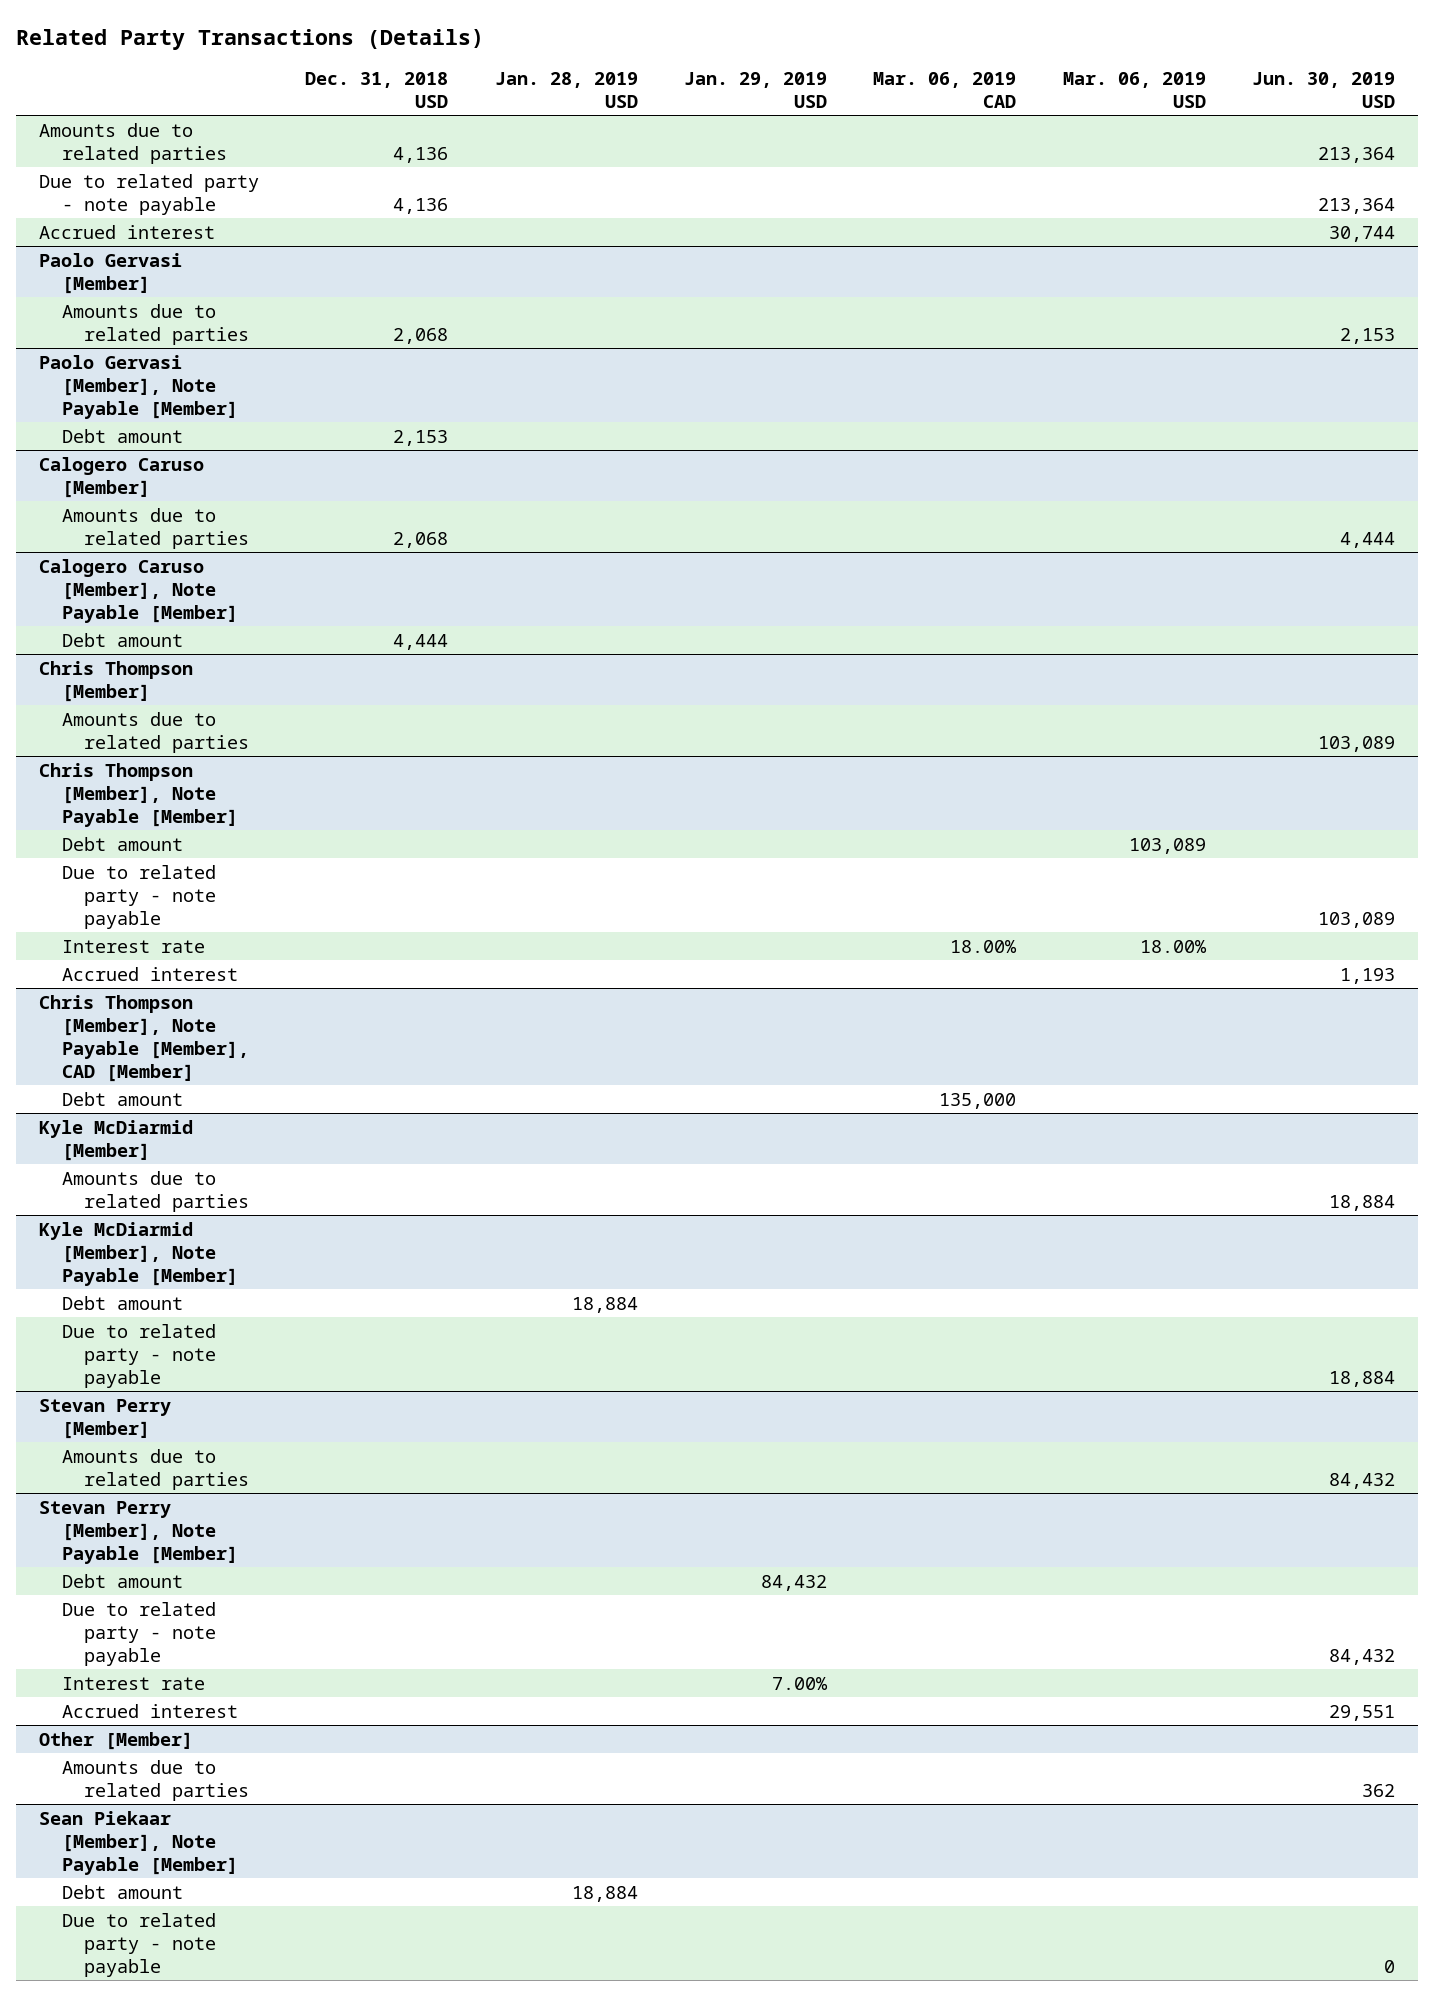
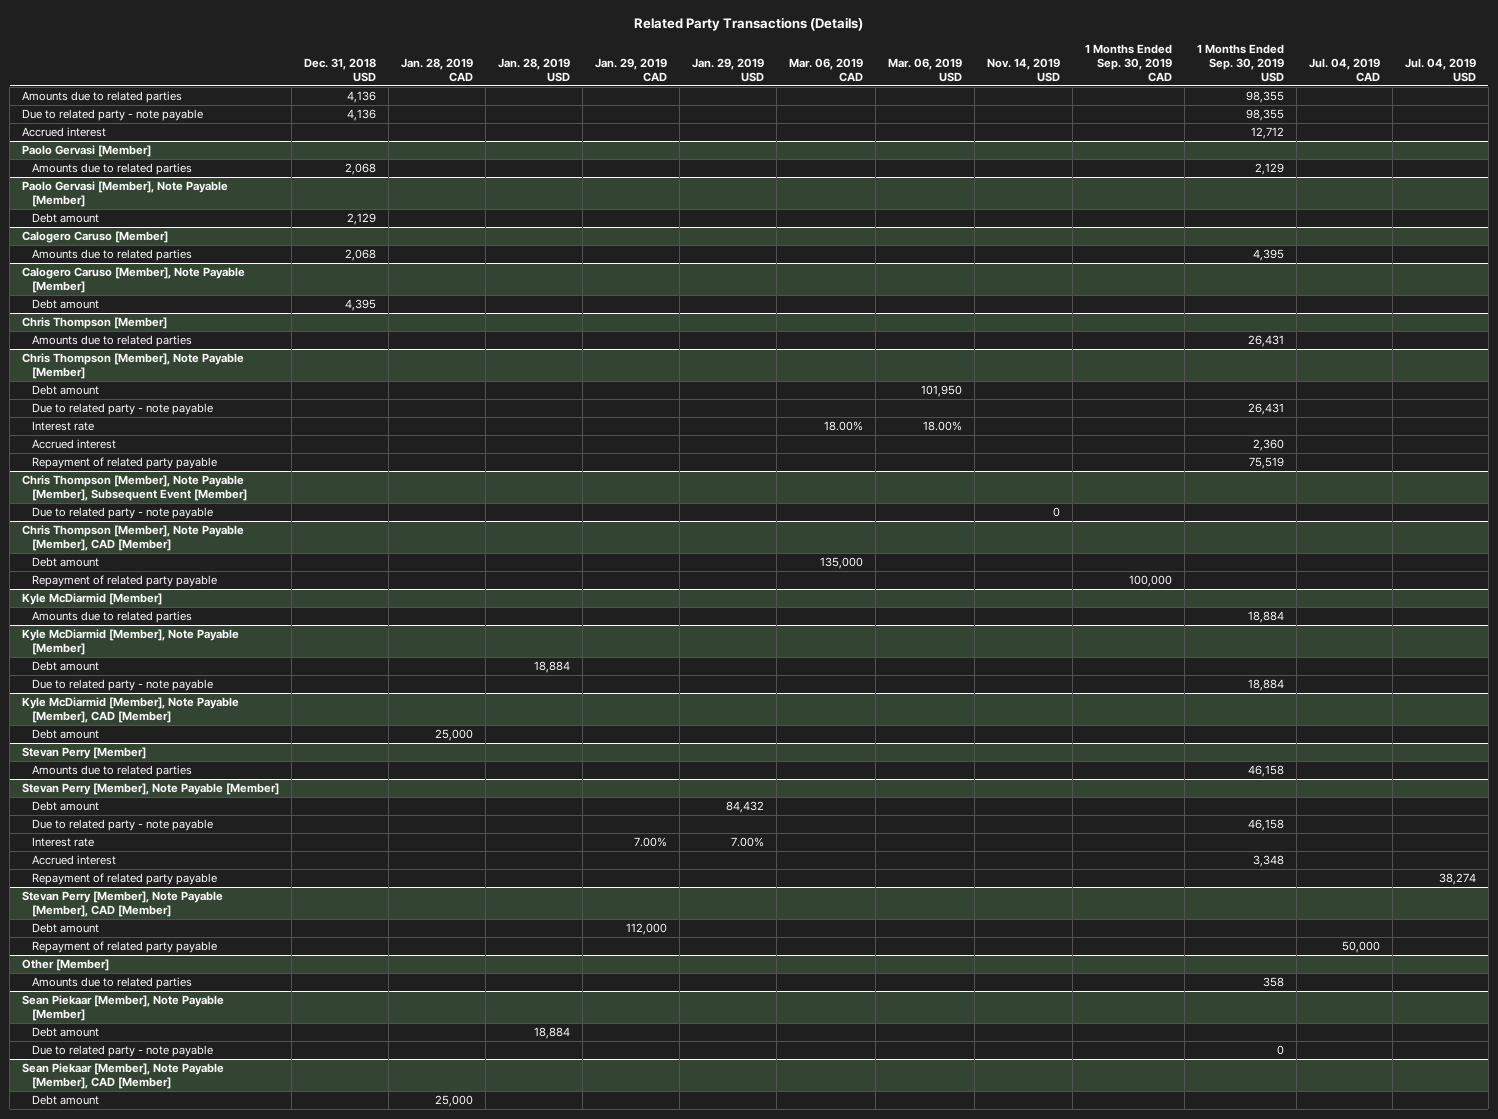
- | Dec. 31, 2018 USD | Jan. 28, 2019 USD | Jan. 29, 2019 USD | Mar. 06, 2019 CAD | Mar. 06, 2019 USD | Jun. 30, 2019 USD
+ | Dec. 31, 2018 USD | Jan. 28, 2019 CAD | Jan. 28, 2019 USD | Jan. 29, 2019 CAD | Jan. 29, 2019 USD | Mar. 06, 2019 CAD | Mar. 06, 2019 USD | Nov. 14, 2019 USD | 1 Months Ended Sep. 30, 2019 CAD | 1 Months Ended Sep. 30, 2019 USD | Jul. 04, 2019 CAD | Jul. 04, 2019 USD
@ Paolo Gervasi [Member], Note Payable [Member]
- Debt amount | 2,153 | | | | |
+ Debt amount | 2,129 | | | | | | | | | | |
@ Calogero Caruso [Member], Note Payable [Member]
- Debt amount | 4,444 | | | | |
+ Debt amount | 4,395 | | | | | | | | | | |
@ Chris Thompson [Member], Note Payable [Member]
- Debt amount | | | | | 103,089 |
+ Debt amount | | | | | | | 101,950 | | | | |
+ Repayment of related party payable | | | | | | | | | | 75,519 | |
+ Chris Thompson [Member], Note Payable [Member], Subsequent Event [Member]
+ Due to related party - note payable | | | | | | | | 0 | | | |
@ Chris Thompson [Member], Note Payable [Member], CAD [Member]
+ Repayment of related party payable | | | | | | | | | 100,000 | | |
+ Kyle McDiarmid [Member], Note Payable [Member], CAD [Member]
+ Debt amount | | 25,000 | | | | | | | | | |
@ Stevan Perry [Member], Note Payable [Member]
+ Repayment of related party payable | | | | | | | | | | | | 38,274
+ Stevan Perry [Member], Note Payable [Member], CAD [Member]
+ Debt amount | | | | 112,000 | | | | | | | |
+ Repayment of related party payable | | | | | | | | | | | 50,000 |
+ Sean Piekaar [Member], Note Payable [Member], CAD [Member]
+ Debt amount | | 25,000 | | | | | | | | | |

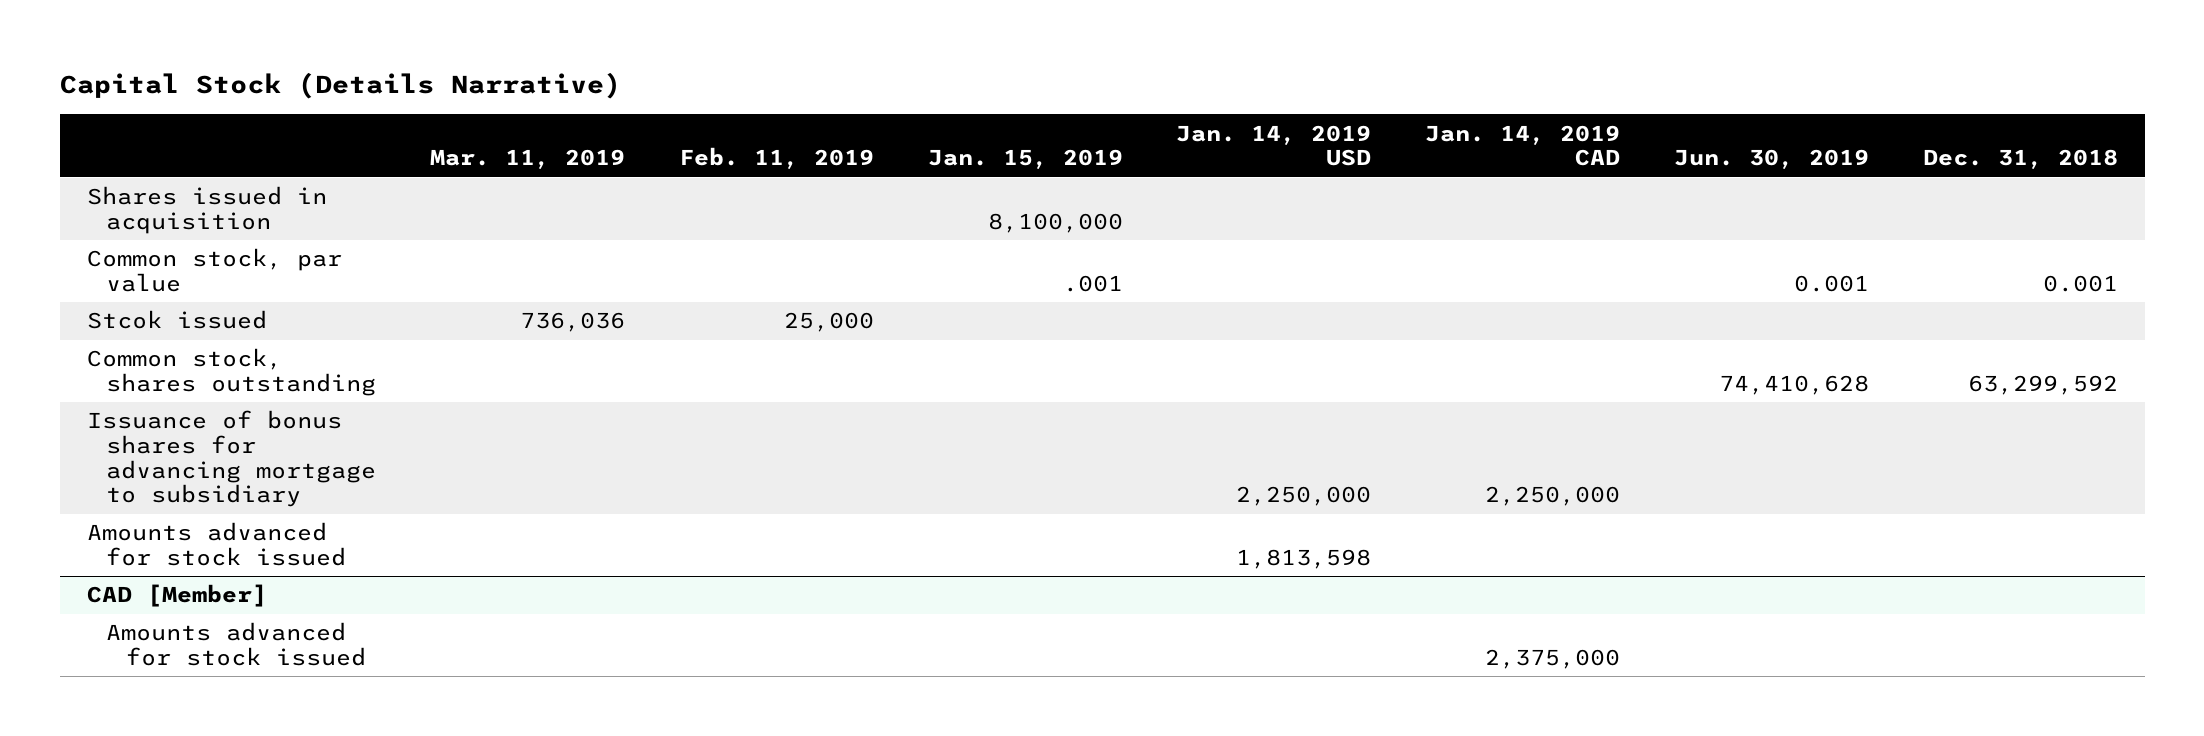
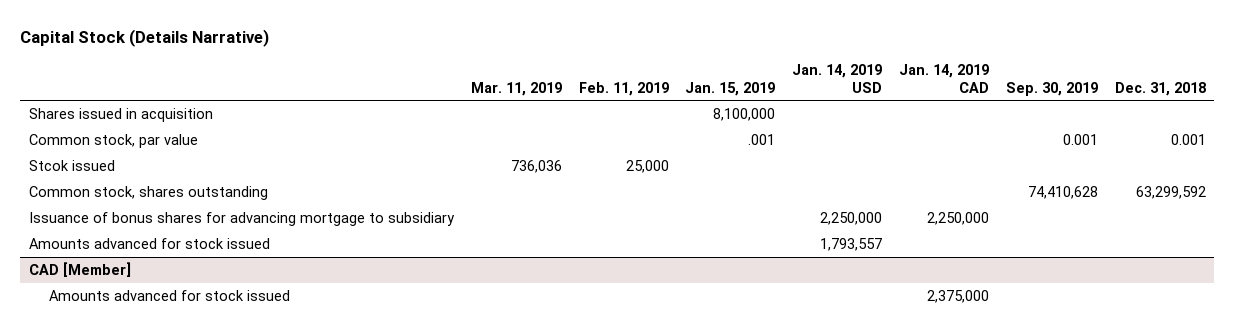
- | Mar. 11, 2019 | Feb. 11, 2019 | Jan. 15, 2019 | Jan. 14, 2019 USD | Jan. 14, 2019 CAD | Jun. 30, 2019 | Dec. 31, 2018
+ | Mar. 11, 2019 | Feb. 11, 2019 | Jan. 15, 2019 | Jan. 14, 2019 USD | Jan. 14, 2019 CAD | Sep. 30, 2019 | Dec. 31, 2018
- Amounts advanced for stock issued | | | | 1,813,598 | | |
+ Amounts advanced for stock issued | | | | 1,793,557 | | |

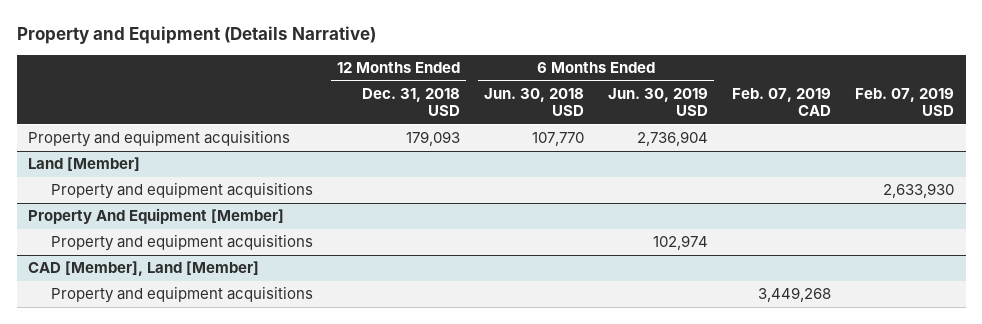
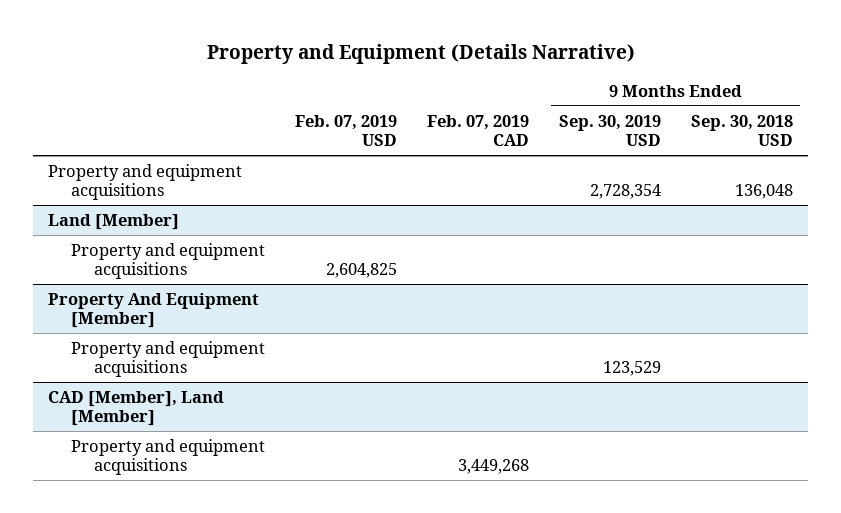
- | 12 Months Ended Dec. 31, 2018 USD | 6 Months Ended Jun. 30, 2018 USD | 6 Months Ended Jun. 30, 2019 USD | Feb. 07, 2019 CAD | Feb. 07, 2019 USD
+ | Feb. 07, 2019 USD | Feb. 07, 2019 CAD | 9 Months Ended Sep. 30, 2019 USD | 9 Months Ended Sep. 30, 2018 USD
@ Land [Member]
- Property and equipment acquisitions | | | | | 2,633,930
+ Property and equipment acquisitions | 2,604,825 | | |

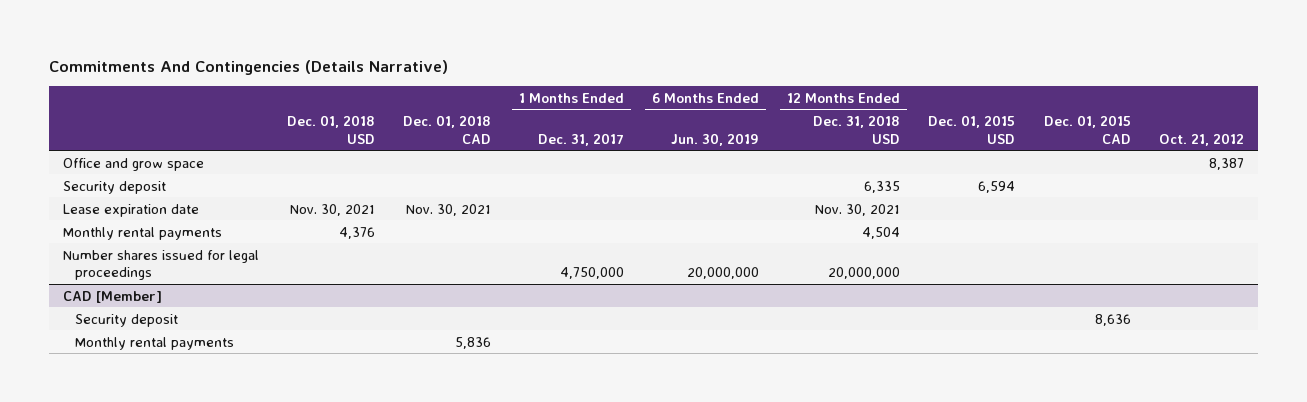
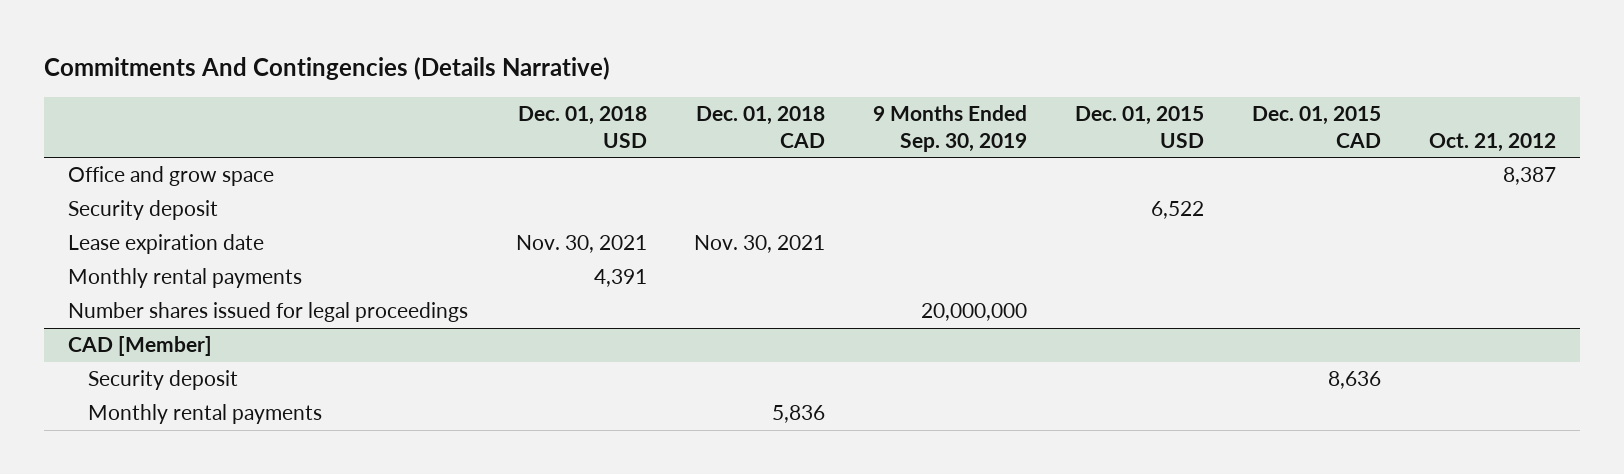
- | Dec. 01, 2018 USD | Dec. 01, 2018 CAD | 1 Months Ended Dec. 31, 2017 | 6 Months Ended Jun. 30, 2019 | 12 Months Ended Dec. 31, 2018 USD | Dec. 01, 2015 USD | Dec. 01, 2015 CAD | Oct. 21, 2012
+ | Dec. 01, 2018 USD | Dec. 01, 2018 CAD | 9 Months Ended Sep. 30, 2019 | Dec. 01, 2015 USD | Dec. 01, 2015 CAD | Oct. 21, 2012
- Security deposit | | | | | 6,335 | 6,594 | |
+ Security deposit | | | | 6,522 | |
- Monthly rental payments | 4,376 | | | | 4,504 | | |
+ Monthly rental payments | 4,391 | | | | |

